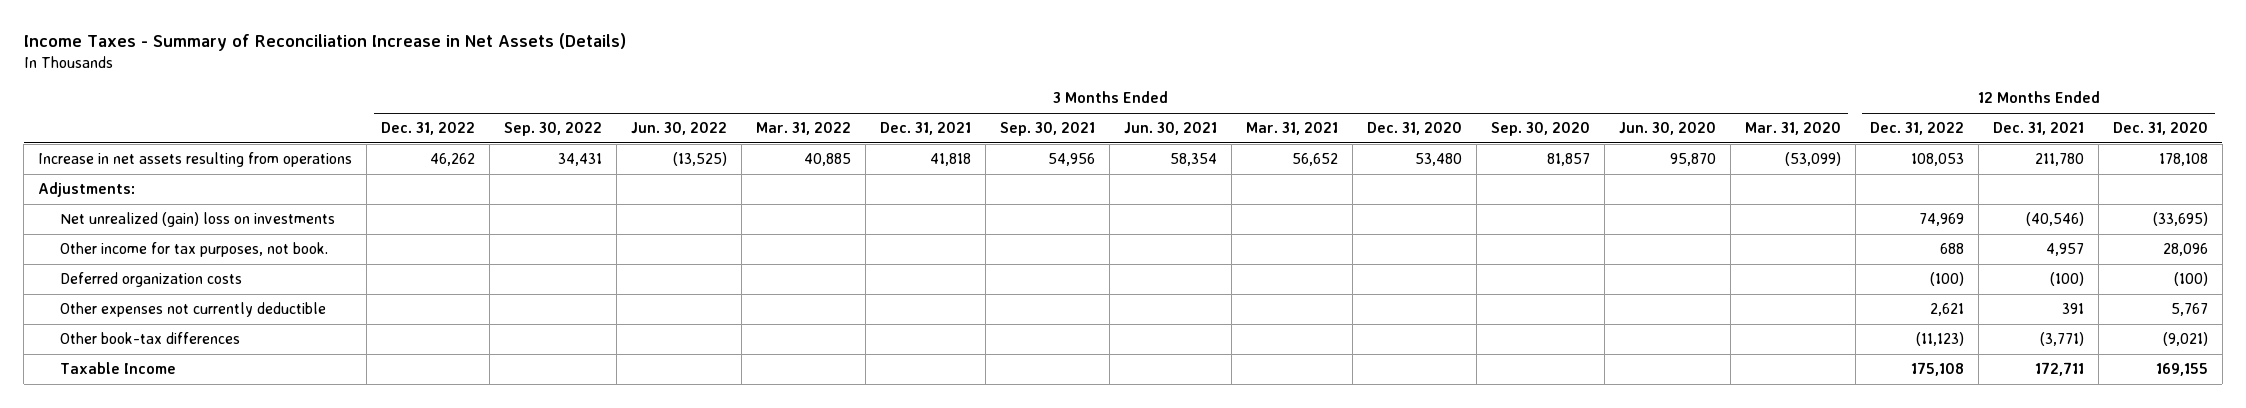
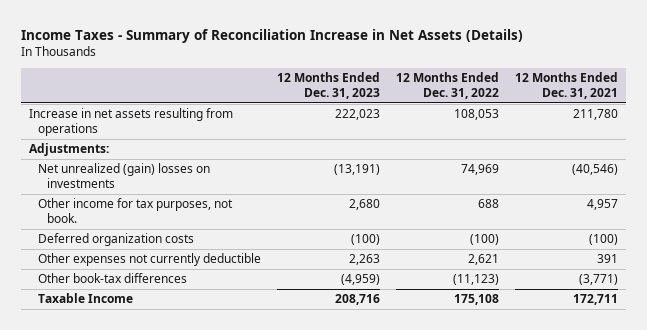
- | 3 Months Ended Dec. 31, 2022 | 3 Months Ended Sep. 30, 2022 | 3 Months Ended Jun. 30, 2022 | 3 Months Ended Mar. 31, 2022 | 3 Months Ended Dec. 31, 2021 | 3 Months Ended Sep. 30, 2021 | 3 Months Ended Jun. 30, 2021 | 3 Months Ended Mar. 31, 2021 | 3 Months Ended Dec. 31, 2020 | 3 Months Ended Sep. 30, 2020 | 3 Months Ended Jun. 30, 2020 | 3 Months Ended Mar. 31, 2020 | 12 Months Ended Dec. 31, 2022 | 12 Months Ended Dec. 31, 2021 | 12 Months Ended Dec. 31, 2020
+ | 12 Months Ended Dec. 31, 2023 | 12 Months Ended Dec. 31, 2022 | 12 Months Ended Dec. 31, 2021
- Net unrealized (gain) loss on investments | | | | | | | | | | | | | 74,969 | (40,546) | (33,695)
+ Net unrealized (gain) losses on investments | (13,191) | 74,969 | (40,546)

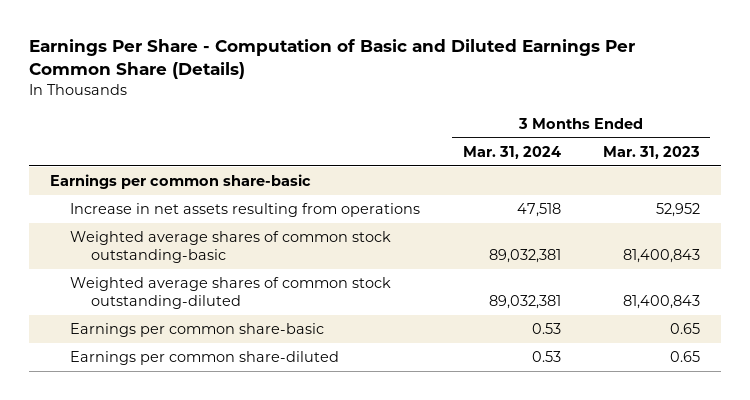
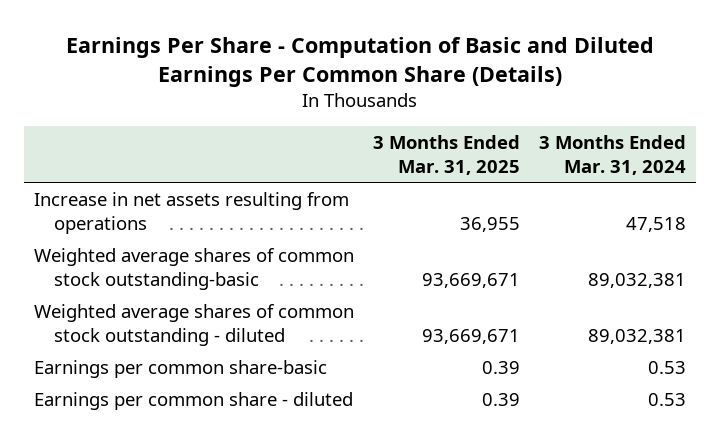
- | 3 Months Ended Mar. 31, 2024 | 3 Months Ended Mar. 31, 2023
+ | 3 Months Ended Mar. 31, 2025 | 3 Months Ended Mar. 31, 2024
- Earnings per common share-basic
- Weighted average shares of common stock outstanding-diluted | 89,032,381 | 81,400,843
+ Weighted average shares of common stock outstanding - diluted | 93,669,671 | 89,032,381
- Earnings per common share-diluted | 0.53 | 0.65
+ Earnings per common share - diluted | 0.39 | 0.53

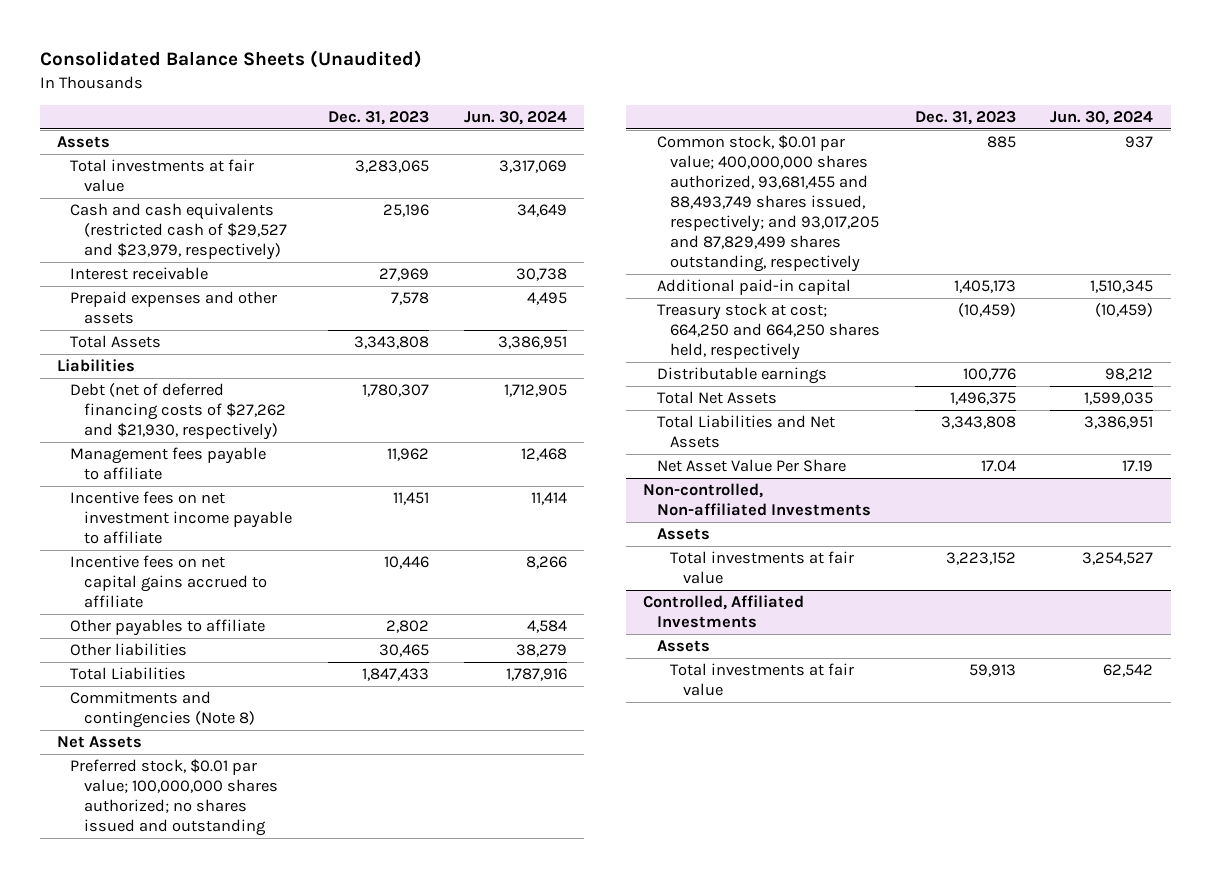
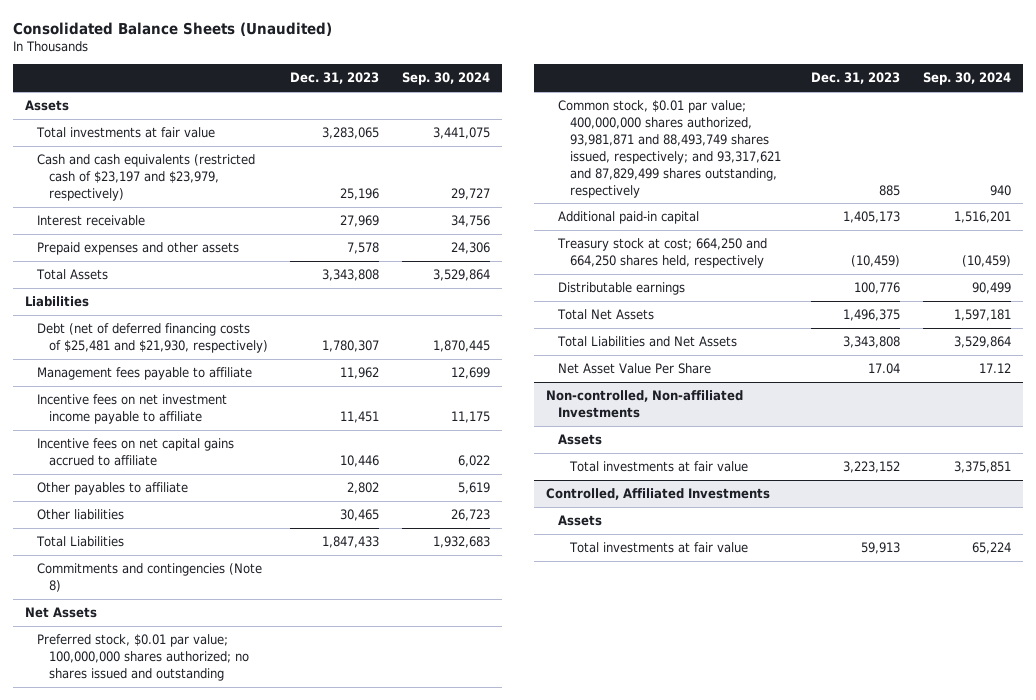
- | Dec. 31, 2023 | Jun. 30, 2024
+ | Dec. 31, 2023 | Sep. 30, 2024
- Cash and cash equivalents (restricted cash of $29,527 and $23,979, respectively) | 25,196 | 34,649
+ Cash and cash equivalents (restricted cash of $23,197 and $23,979, respectively) | 25,196 | 29,727
- Debt (net of deferred financing costs of $27,262 and $21,930, respectively) | 1,780,307 | 1,712,905
+ Debt (net of deferred financing costs of $25,481 and $21,930, respectively) | 1,780,307 | 1,870,445
- Common stock, $0.01 par value; 400,000,000 shares authorized, 93,681,455 and 88,493,749 shares issued, respectively; and 93,017,205 and 87,829,499 shares outstanding, respectively | 885 | 937
+ Common stock, $0.01 par value; 400,000,000 shares authorized, 93,981,871 and 88,493,749 shares issued, respectively; and 93,317,621 and 87,829,499 shares outstanding, respectively | 885 | 940

